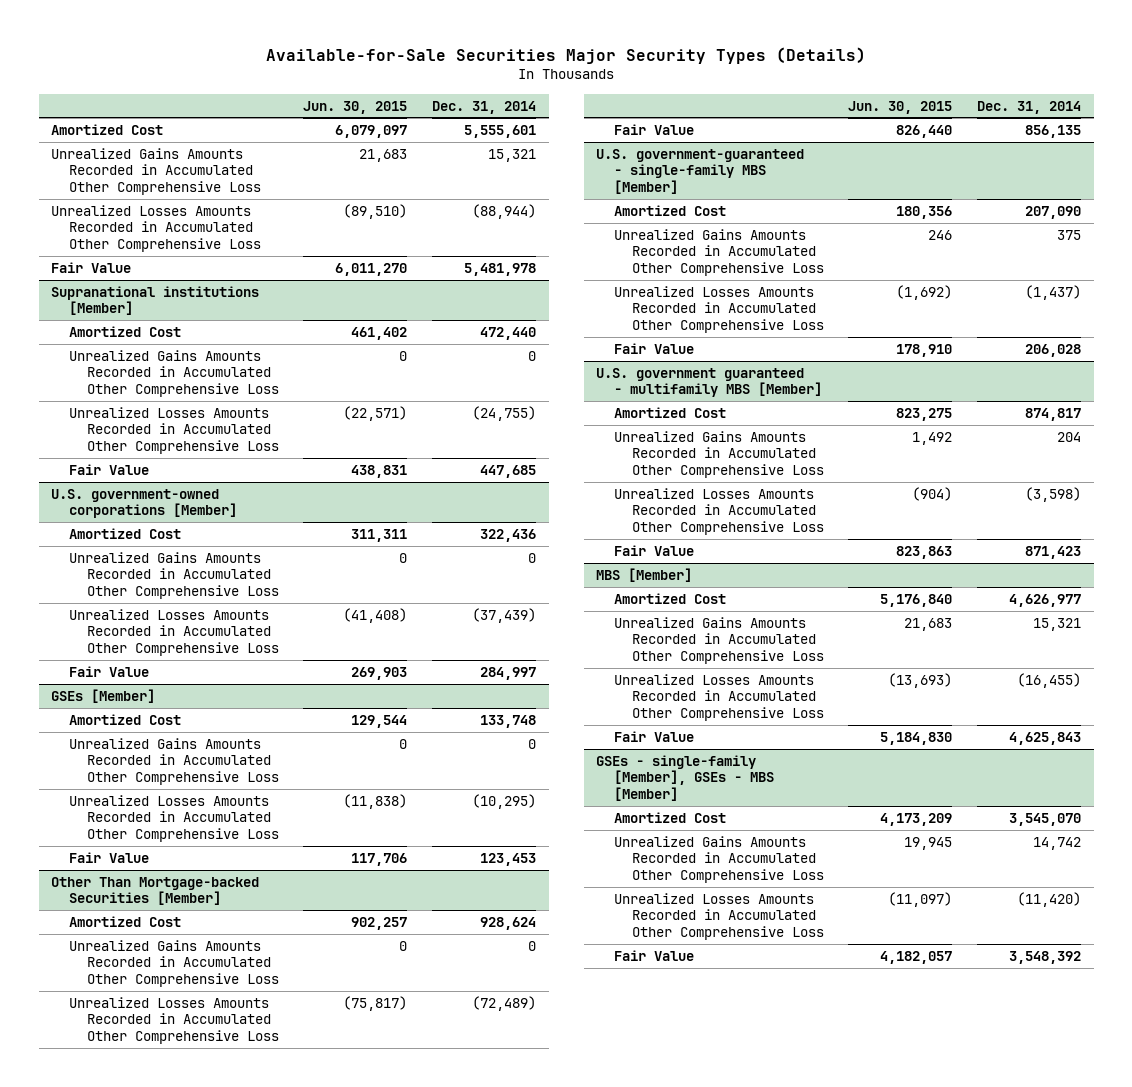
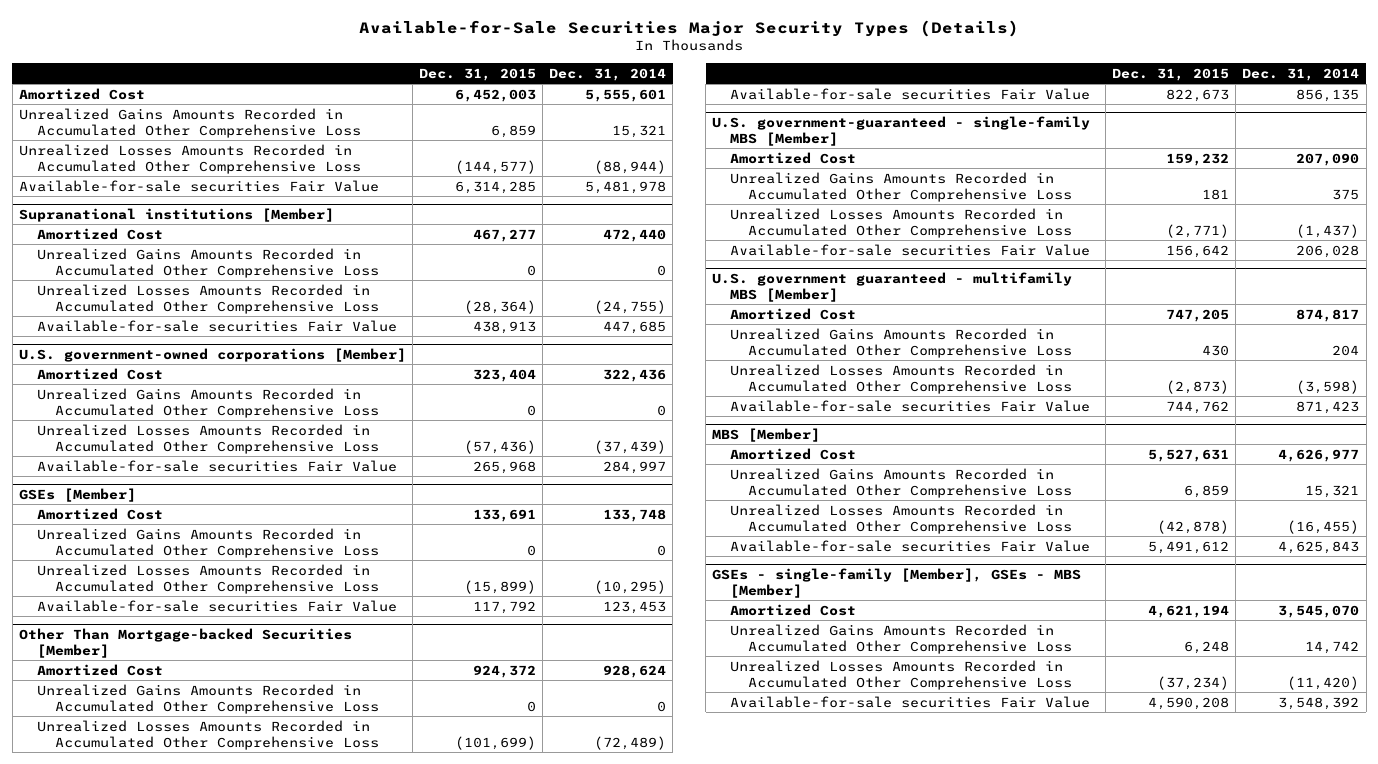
- | Jun. 30, 2015 | Dec. 31, 2014
+ | Dec. 31, 2015 | Dec. 31, 2014
- Fair Value | 6,011,270 | 5,481,978
+ Available-for-sale securities Fair Value | 6,314,285 | 5,481,978
@ Supranational institutions [Member]
- Fair Value | 438,831 | 447,685
+ Available-for-sale securities Fair Value | 438,913 | 447,685
@ U.S. government-owned corporations [Member]
- Fair Value | 269,903 | 284,997
+ Available-for-sale securities Fair Value | 265,968 | 284,997
@ GSEs [Member]
- Fair Value | 117,706 | 123,453
+ Available-for-sale securities Fair Value | 117,792 | 123,453
@ Other Than Mortgage-backed Securities [Member]
- Fair Value | 826,440 | 856,135
+ Available-for-sale securities Fair Value | 822,673 | 856,135
@ U.S. government-guaranteed - single-family MBS [Member]
- Fair Value | 178,910 | 206,028
+ Available-for-sale securities Fair Value | 156,642 | 206,028
@ U.S. government guaranteed - multifamily MBS [Member]
- Fair Value | 823,863 | 871,423
+ Available-for-sale securities Fair Value | 744,762 | 871,423
@ MBS [Member]
- Fair Value | 5,184,830 | 4,625,843
+ Available-for-sale securities Fair Value | 5,491,612 | 4,625,843
@ GSEs - single-family [Member], GSEs - MBS [Member]
- Fair Value | 4,182,057 | 3,548,392
+ Available-for-sale securities Fair Value | 4,590,208 | 3,548,392

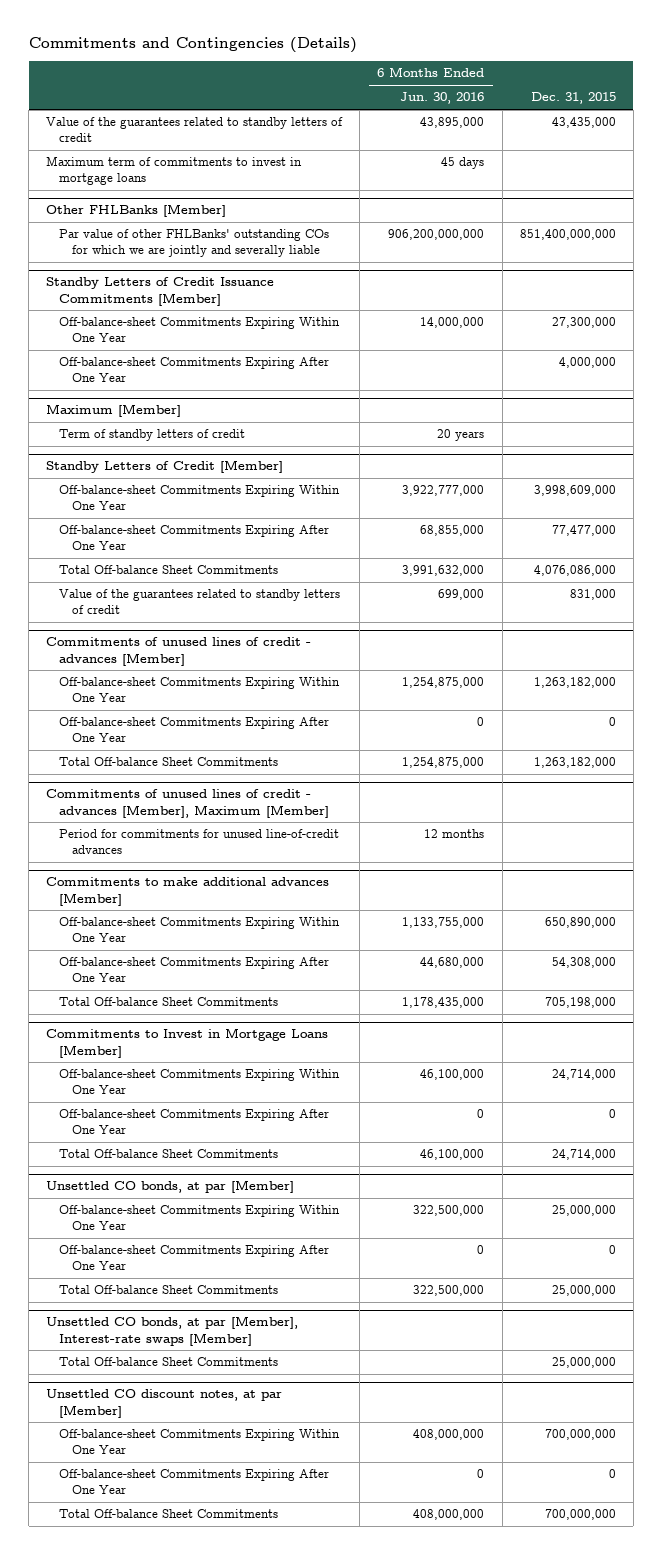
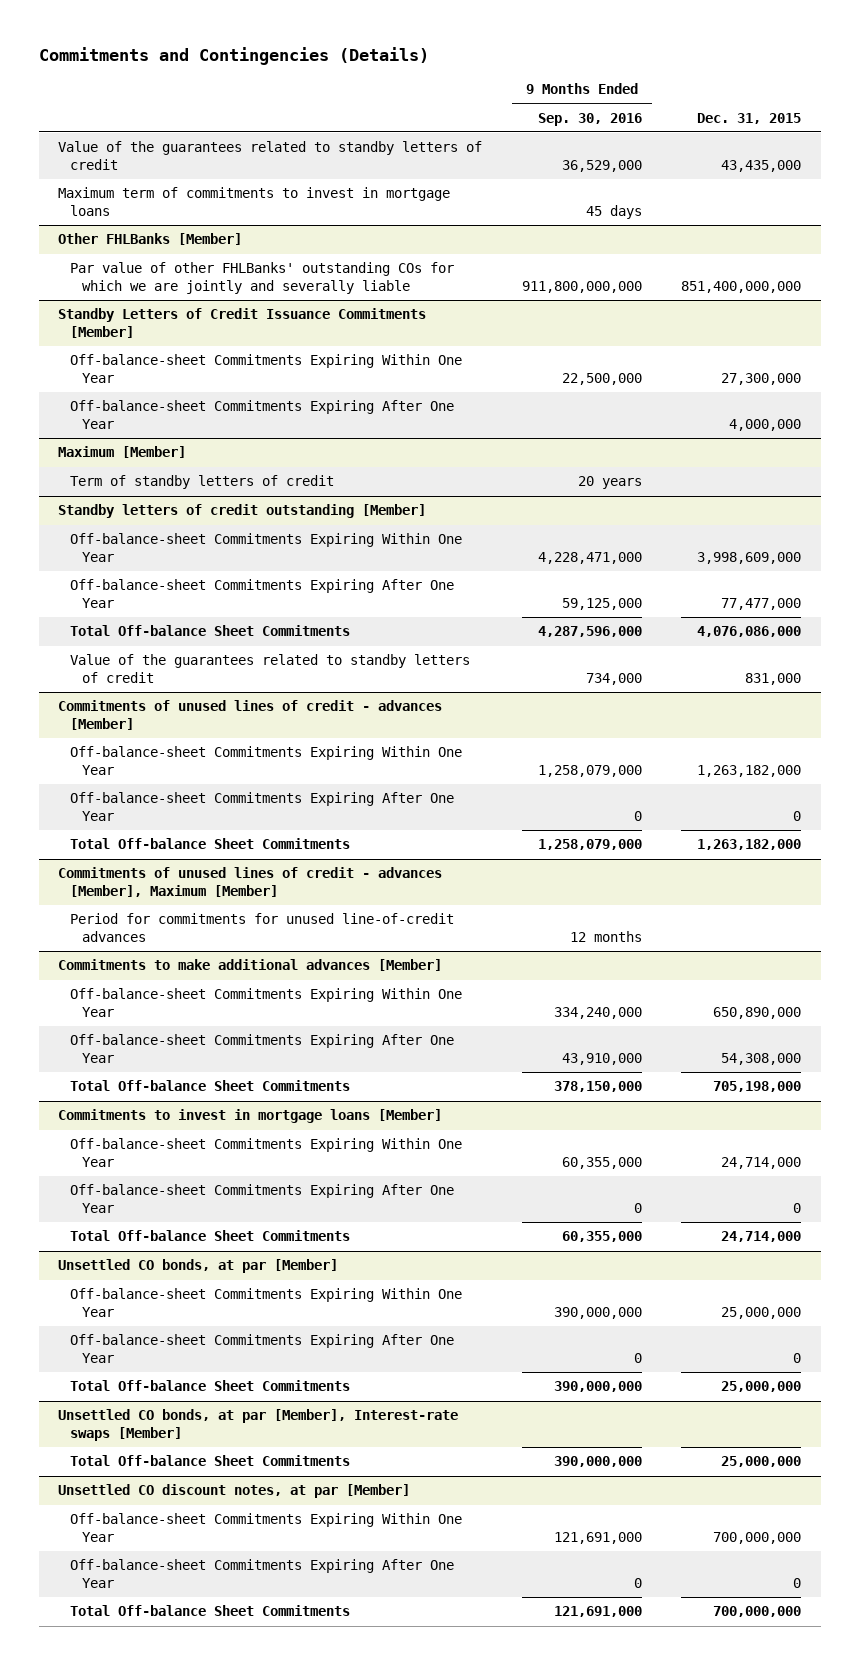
- | 6 Months Ended Jun. 30, 2016 | Dec. 31, 2015
+ | 9 Months Ended Sep. 30, 2016 | Dec. 31, 2015
- Standby Letters of Credit [Member]
+ Standby letters of credit outstanding [Member]
- Commitments to Invest in Mortgage Loans [Member]
+ Commitments to invest in mortgage loans [Member]

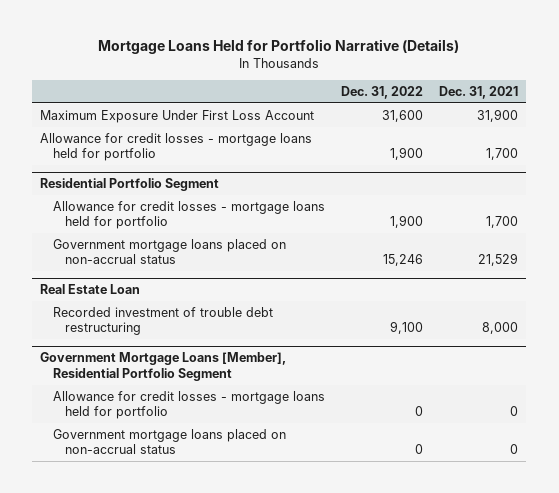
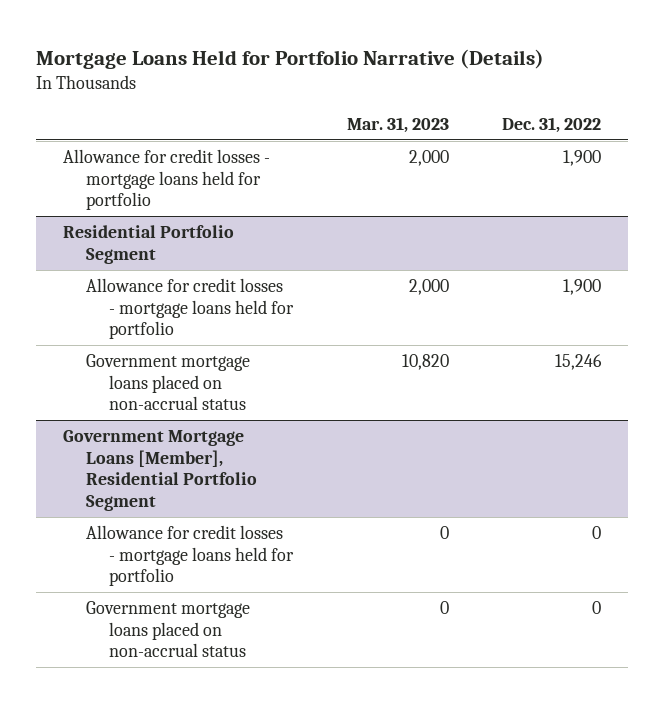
- | Dec. 31, 2022 | Dec. 31, 2021
+ | Mar. 31, 2023 | Dec. 31, 2022
- Maximum Exposure Under First Loss Account | 31,600 | 31,900
- Real Estate Loan
- Recorded investment of trouble debt restructuring | 9,100 | 8,000

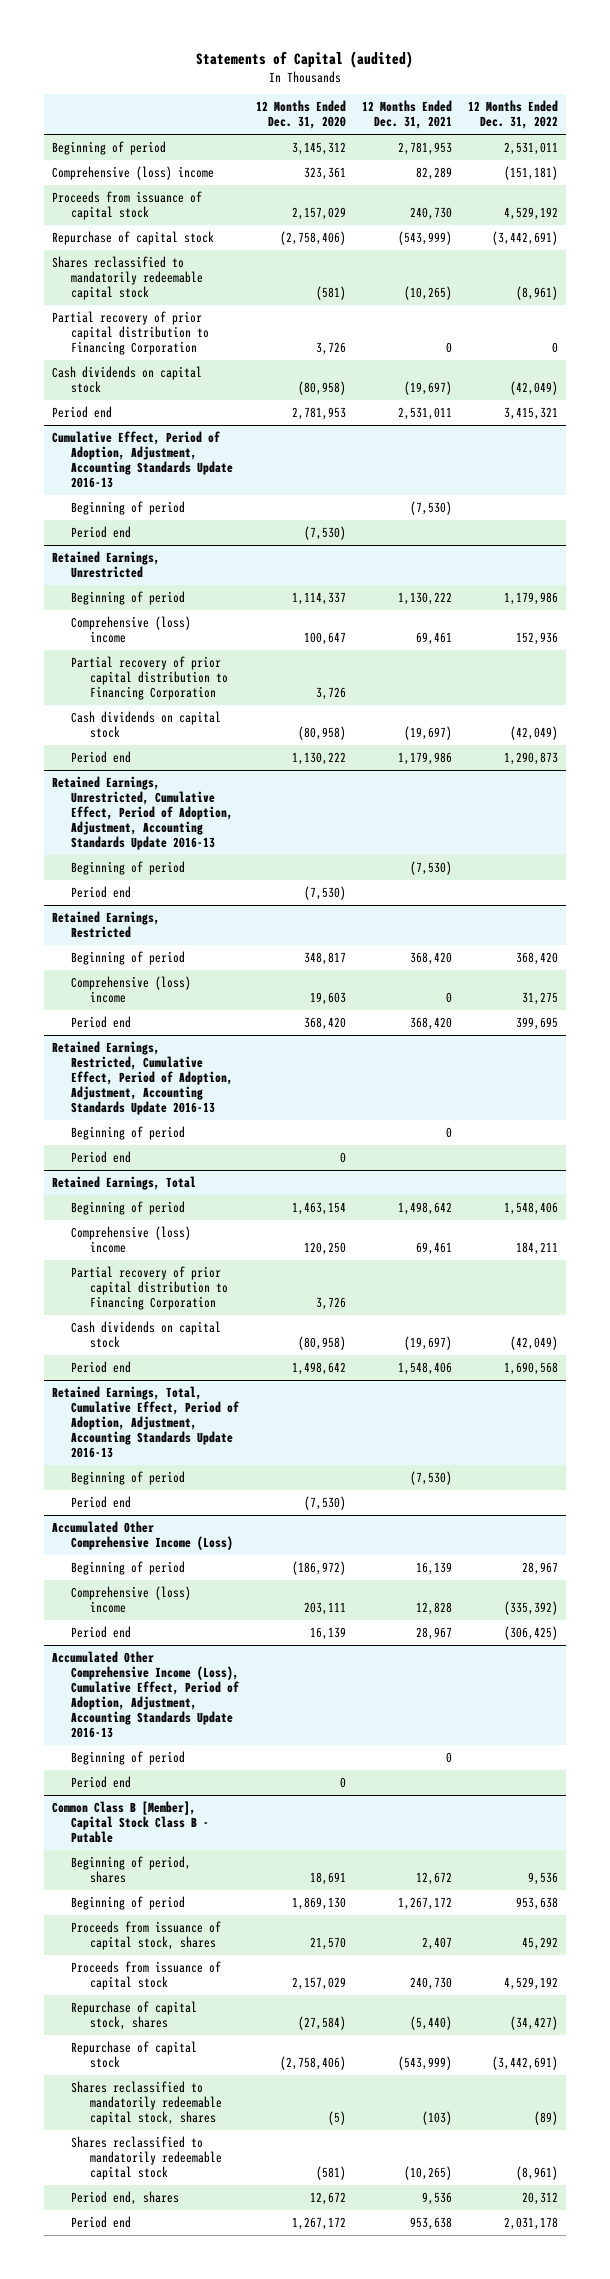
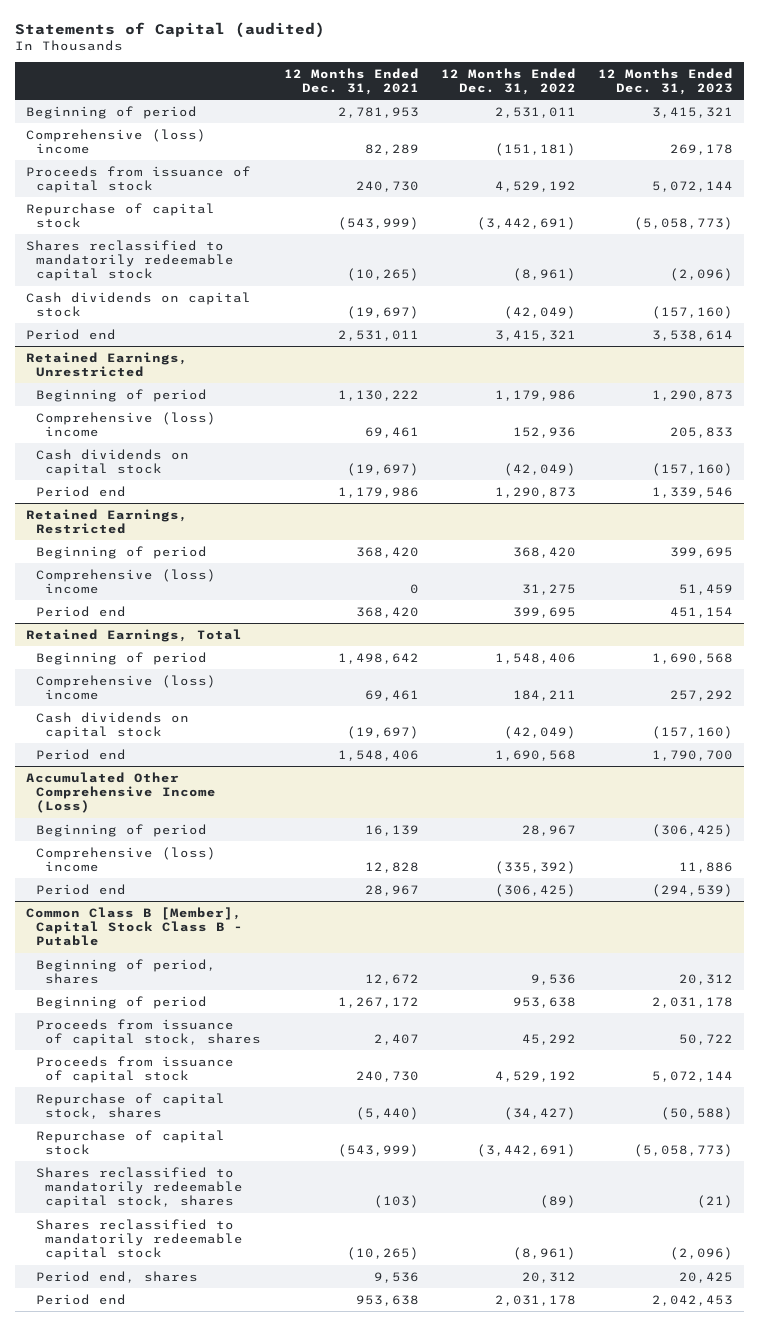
- | 12 Months Ended Dec. 31, 2020 | 12 Months Ended Dec. 31, 2021 | 12 Months Ended Dec. 31, 2022
+ | 12 Months Ended Dec. 31, 2021 | 12 Months Ended Dec. 31, 2022 | 12 Months Ended Dec. 31, 2023
- Partial recovery of prior capital distribution to Financing Corporation | 3,726 | 0 | 0
- Cumulative Effect, Period of Adoption, Adjustment, Accounting Standards Update 2016-13
- Beginning of period | | (7,530) |
- Period end | (7,530) | |
@ Retained Earnings, Unrestricted
- Partial recovery of prior capital distribution to Financing Corporation | 3,726 | |
- Retained Earnings, Unrestricted, Cumulative Effect, Period of Adoption, Adjustment, Accounting Standards Update 2016-13
- Beginning of period | | (7,530) |
- Period end | (7,530) | |
- Retained Earnings, Restricted, Cumulative Effect, Period of Adoption, Adjustment, Accounting Standards Update 2016-13
- Beginning of period | | 0 |
- Period end | 0 | |
@ Retained Earnings, Total
- Partial recovery of prior capital distribution to Financing Corporation | 3,726 | |
- Retained Earnings, Total, Cumulative Effect, Period of Adoption, Adjustment, Accounting Standards Update 2016-13
- Beginning of period | | (7,530) |
- Period end | (7,530) | |
- Accumulated Other Comprehensive Income (Loss), Cumulative Effect, Period of Adoption, Adjustment, Accounting Standards Update 2016-13
- Beginning of period | | 0 |
- Period end | 0 | |

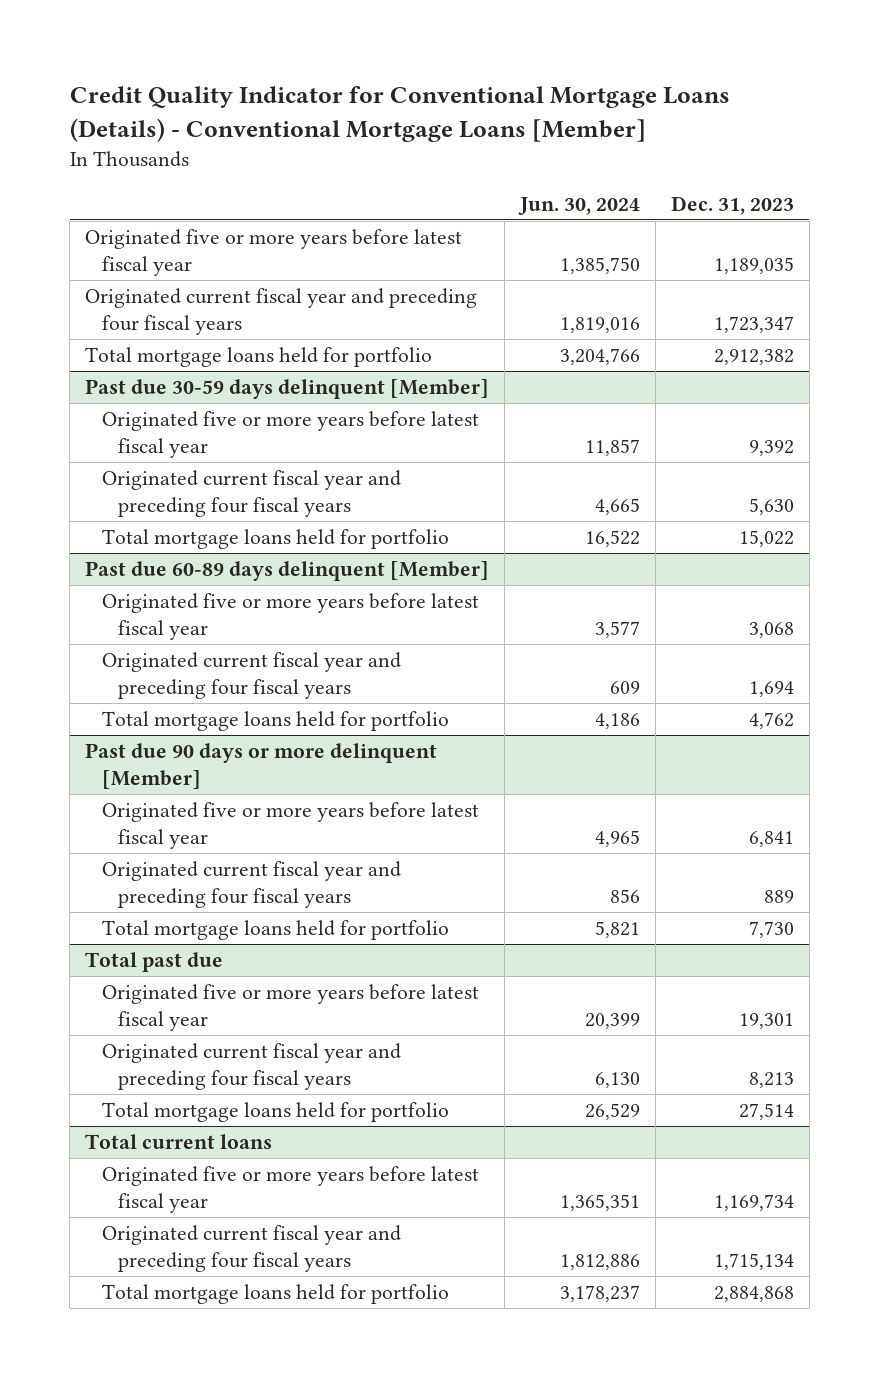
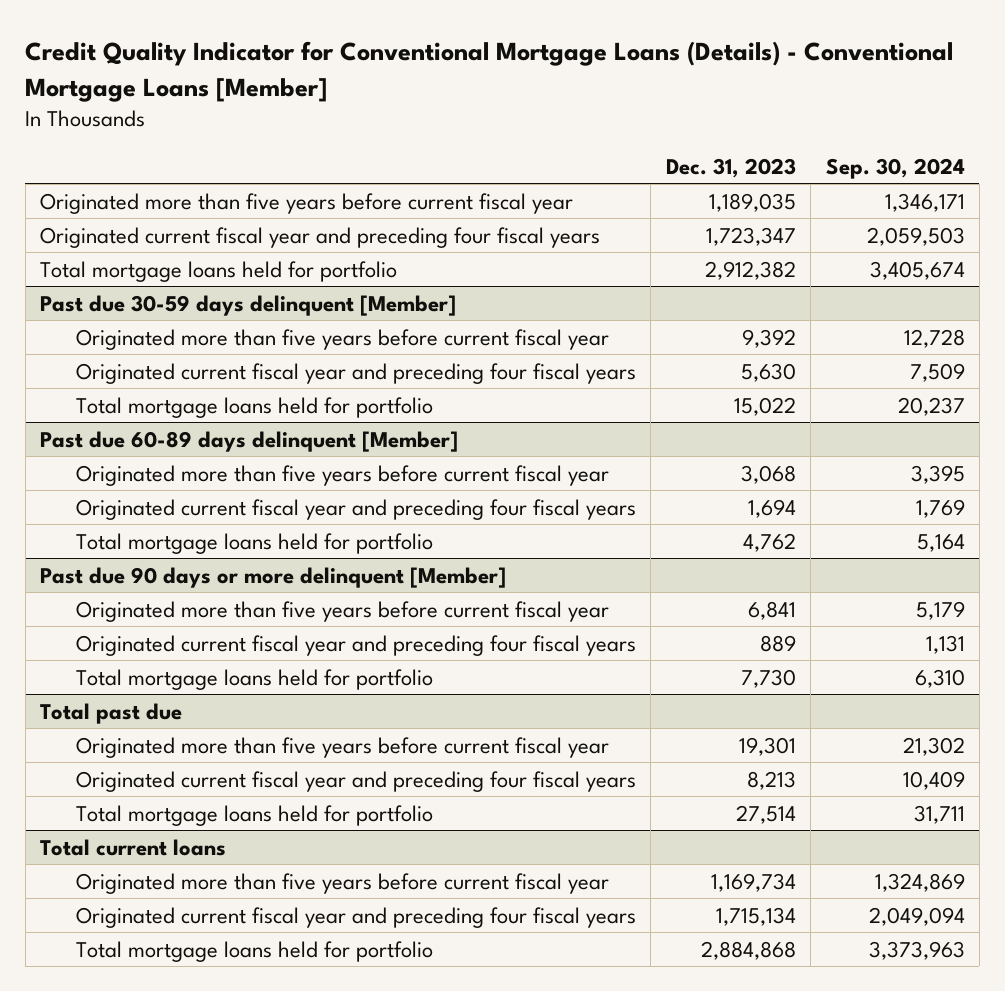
- | Jun. 30, 2024 | Dec. 31, 2023
+ | Dec. 31, 2023 | Sep. 30, 2024
- Originated five or more years before latest fiscal year | 1,385,750 | 1,189,035
+ Originated more than five years before current fiscal year | 1,189,035 | 1,346,171
@ Past due 30-59 days delinquent [Member]
- Originated five or more years before latest fiscal year | 11,857 | 9,392
+ Originated more than five years before current fiscal year | 9,392 | 12,728
@ Past due 60-89 days delinquent [Member]
- Originated five or more years before latest fiscal year | 3,577 | 3,068
+ Originated more than five years before current fiscal year | 3,068 | 3,395
@ Past due 90 days or more delinquent [Member]
- Originated five or more years before latest fiscal year | 4,965 | 6,841
+ Originated more than five years before current fiscal year | 6,841 | 5,179
@ Total past due
- Originated five or more years before latest fiscal year | 20,399 | 19,301
+ Originated more than five years before current fiscal year | 19,301 | 21,302
@ Total current loans
- Originated five or more years before latest fiscal year | 1,365,351 | 1,169,734
+ Originated more than five years before current fiscal year | 1,169,734 | 1,324,869

